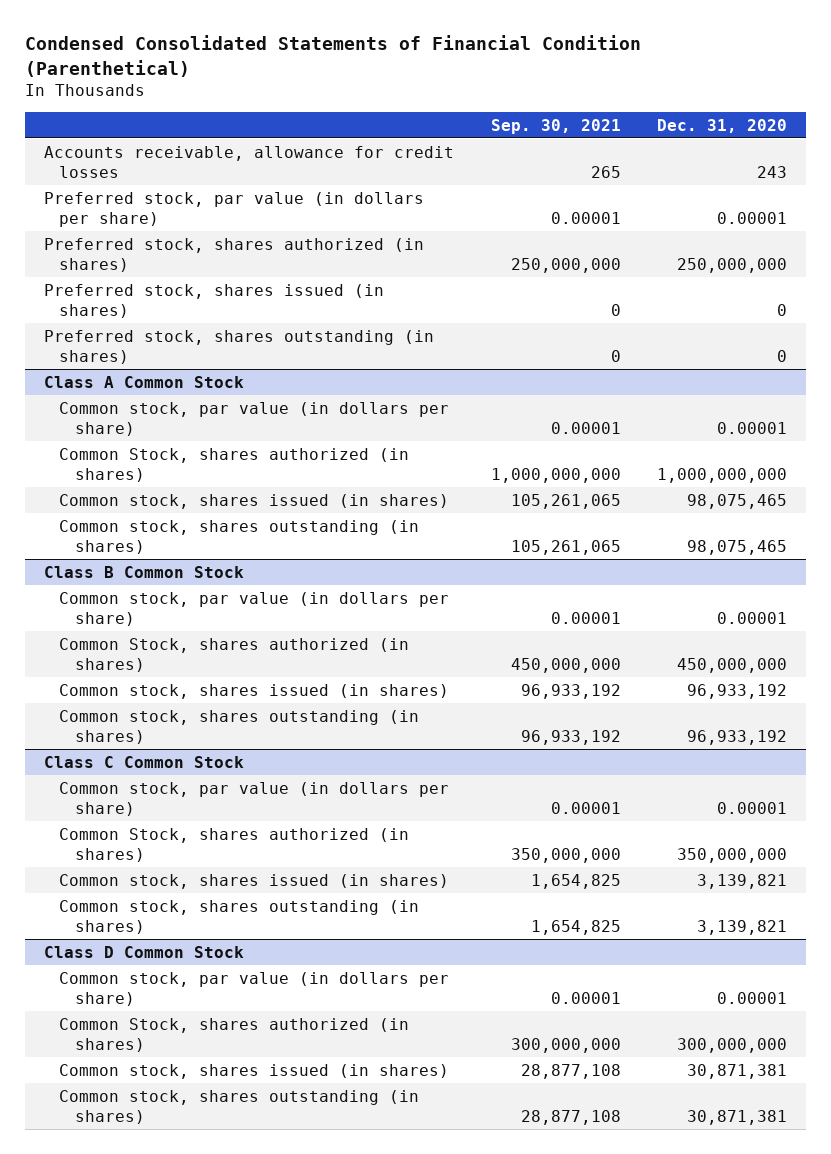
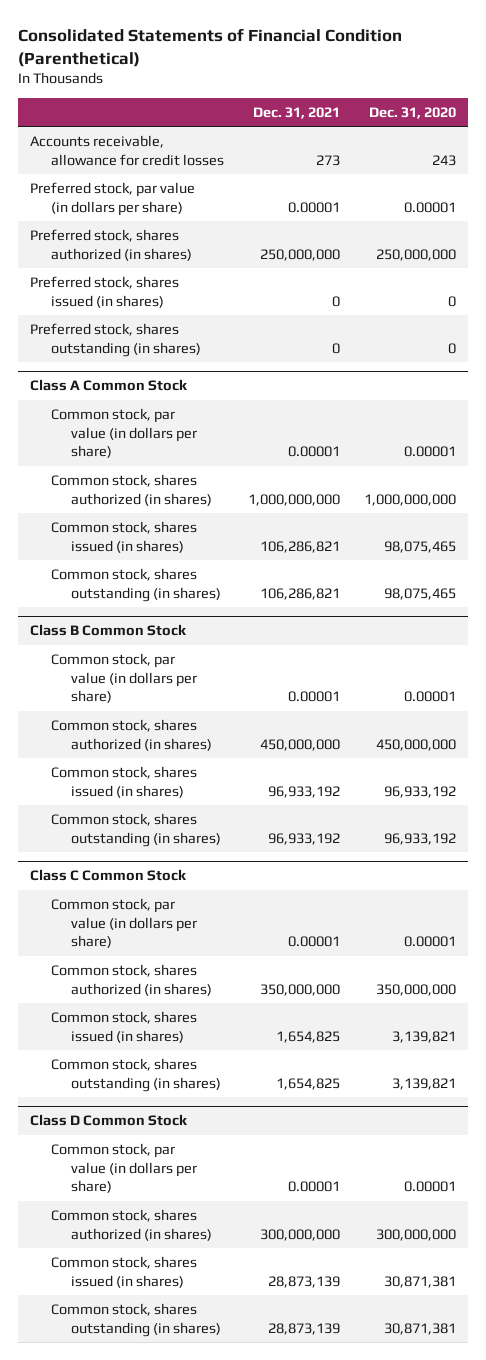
- Condensed Consolidated Statements of Financial Condition (Parenthetical)
+ Consolidated Statements of Financial Condition (Parenthetical)
- | Sep. 30, 2021 | Dec. 31, 2020
+ | Dec. 31, 2021 | Dec. 31, 2020
@ Class A Common Stock
- Common Stock, shares authorized (in shares) | 1,000,000,000 | 1,000,000,000
+ Common stock, shares authorized (in shares) | 1,000,000,000 | 1,000,000,000
@ Class B Common Stock
- Common Stock, shares authorized (in shares) | 450,000,000 | 450,000,000
+ Common stock, shares authorized (in shares) | 450,000,000 | 450,000,000
@ Class C Common Stock
- Common Stock, shares authorized (in shares) | 350,000,000 | 350,000,000
+ Common stock, shares authorized (in shares) | 350,000,000 | 350,000,000
@ Class D Common Stock
- Common Stock, shares authorized (in shares) | 300,000,000 | 300,000,000
+ Common stock, shares authorized (in shares) | 300,000,000 | 300,000,000

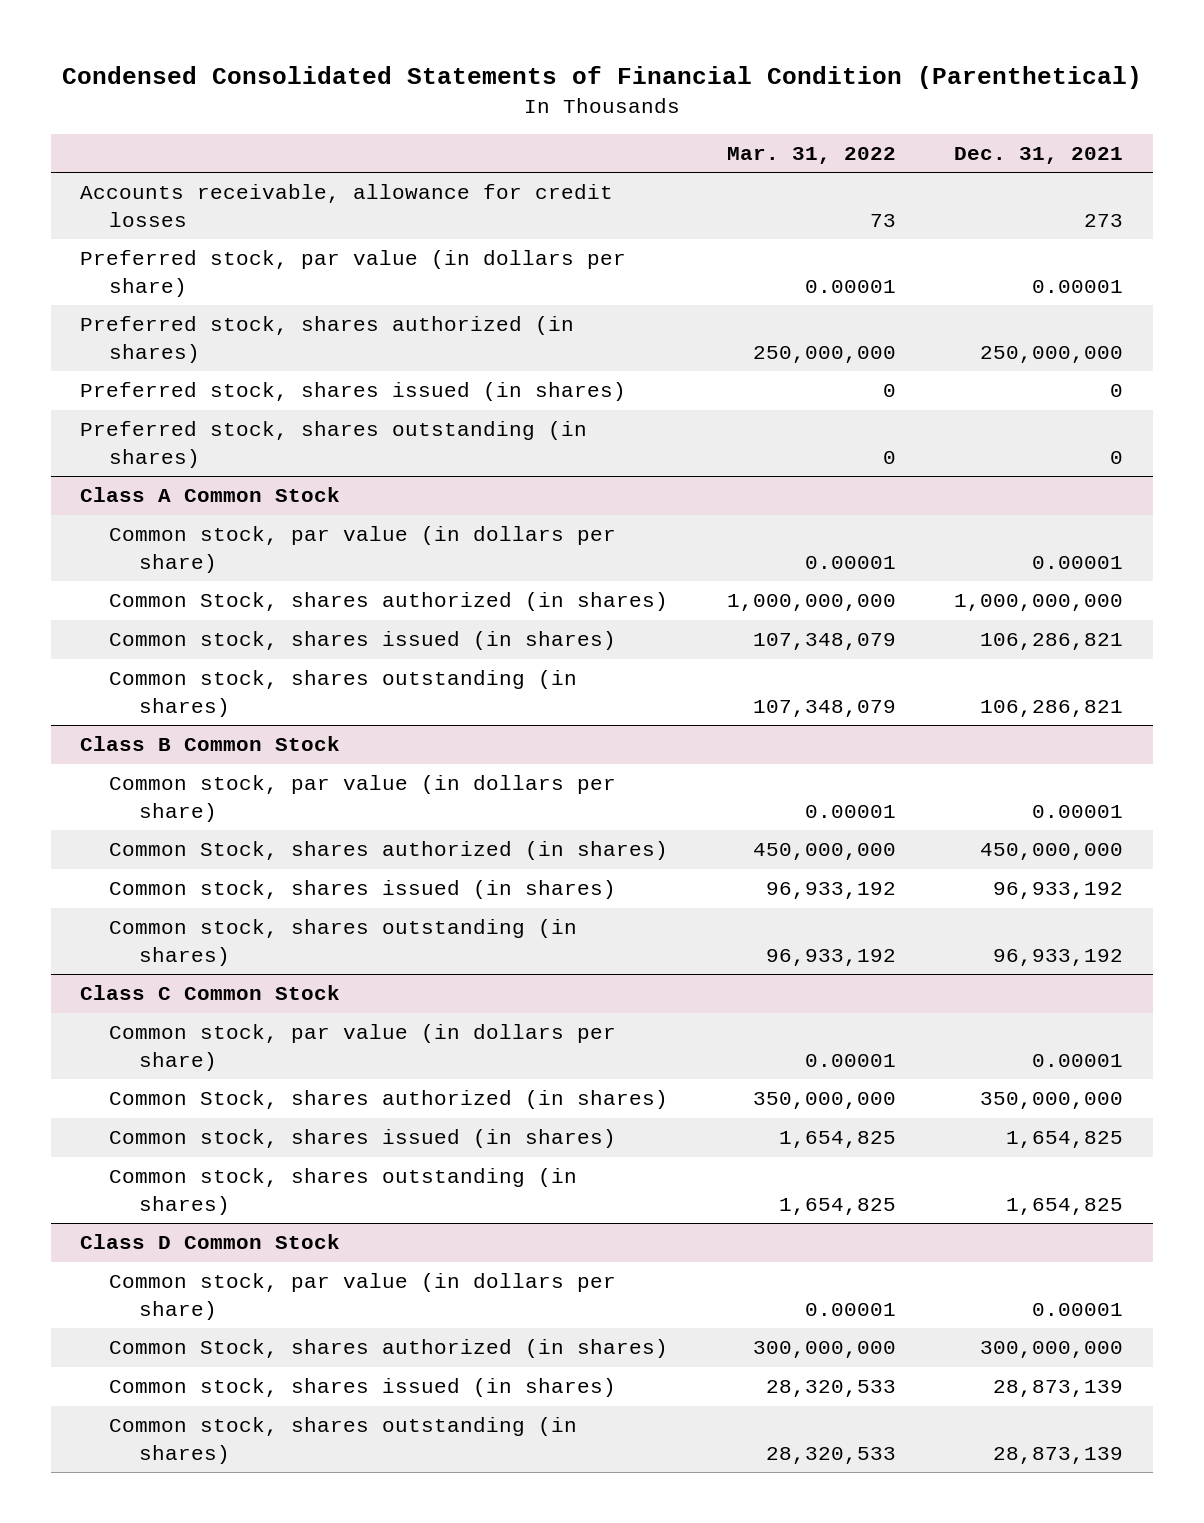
- Consolidated Statements of Financial Condition (Parenthetical)
+ Condensed Consolidated Statements of Financial Condition (Parenthetical)
- | Dec. 31, 2021 | Dec. 31, 2020
+ | Mar. 31, 2022 | Dec. 31, 2021
@ Class A Common Stock
- Common stock, shares authorized (in shares) | 1,000,000,000 | 1,000,000,000
+ Common Stock, shares authorized (in shares) | 1,000,000,000 | 1,000,000,000
@ Class B Common Stock
- Common stock, shares authorized (in shares) | 450,000,000 | 450,000,000
+ Common Stock, shares authorized (in shares) | 450,000,000 | 450,000,000
@ Class C Common Stock
- Common stock, shares authorized (in shares) | 350,000,000 | 350,000,000
+ Common Stock, shares authorized (in shares) | 350,000,000 | 350,000,000
@ Class D Common Stock
- Common stock, shares authorized (in shares) | 300,000,000 | 300,000,000
+ Common Stock, shares authorized (in shares) | 300,000,000 | 300,000,000

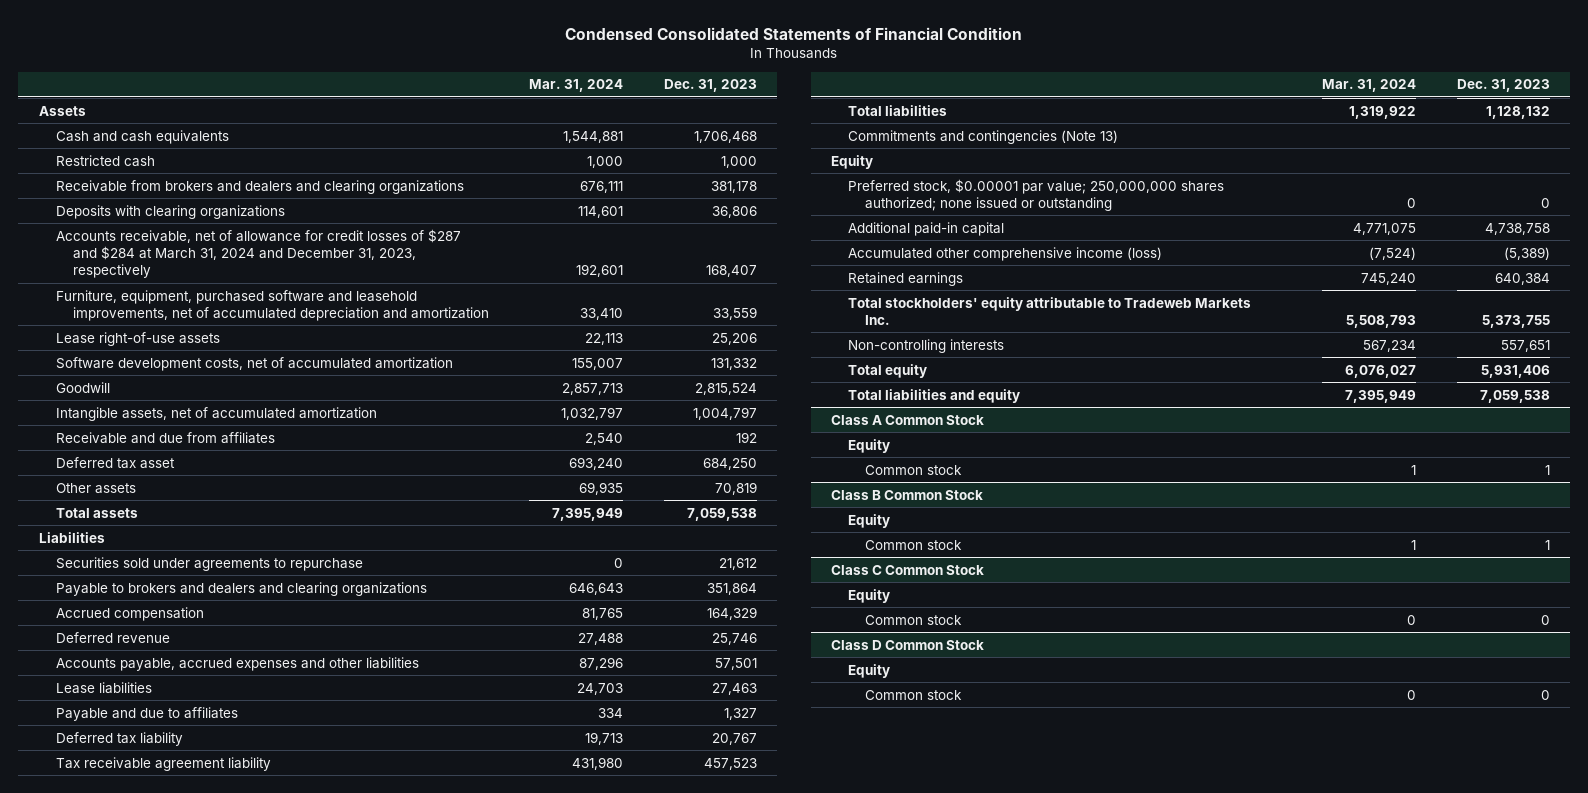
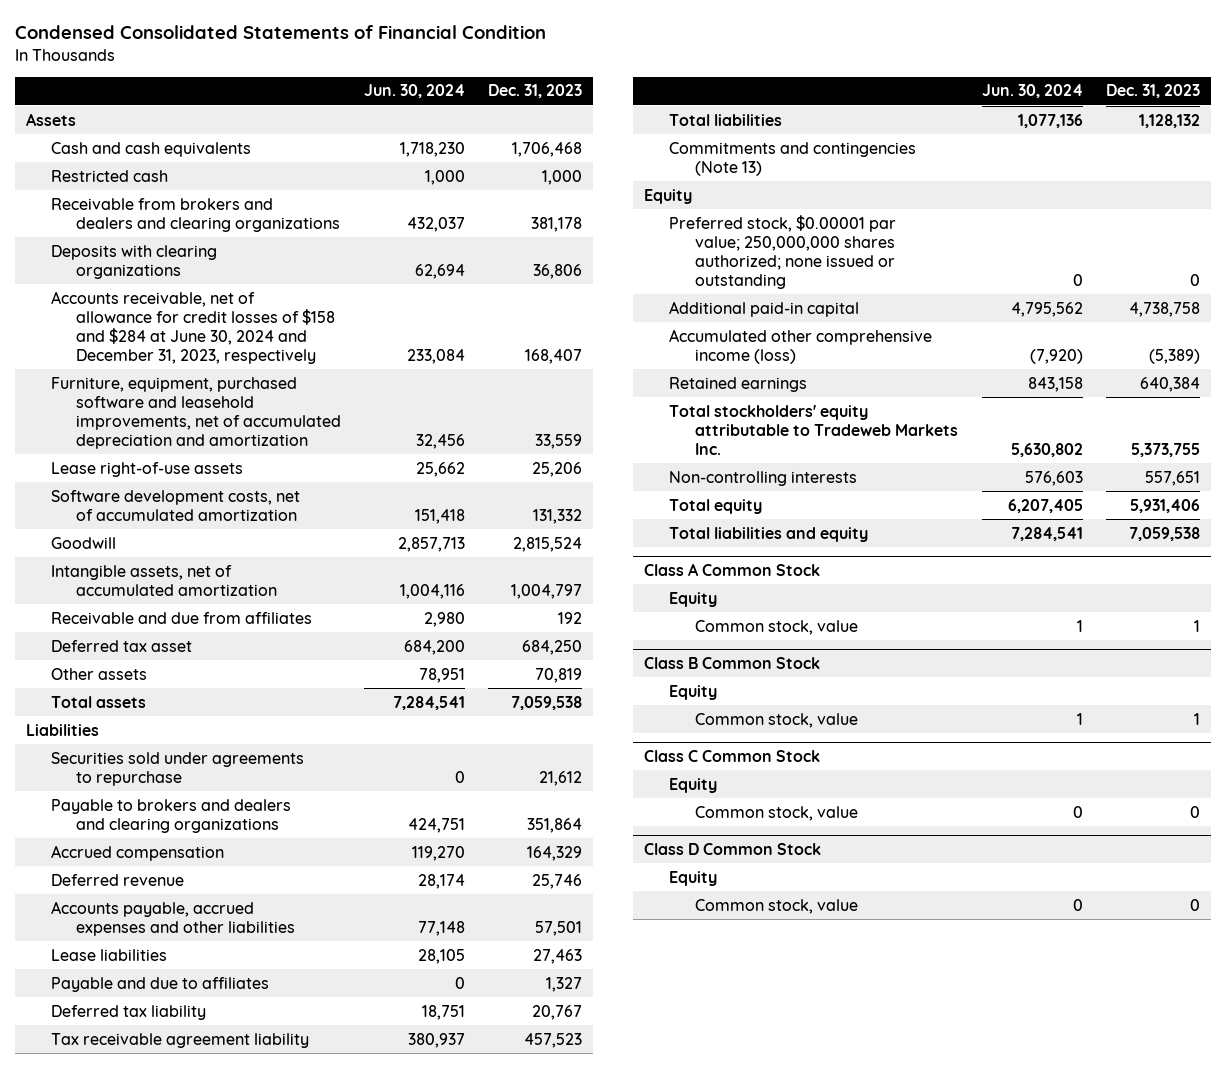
- | Mar. 31, 2024 | Dec. 31, 2023
+ | Jun. 30, 2024 | Dec. 31, 2023
- Accounts receivable, net of allowance for credit losses of $287 and $284 at March 31, 2024 and December 31, 2023, respectively | 192,601 | 168,407
+ Accounts receivable, net of allowance for credit losses of $158 and $284 at June 30, 2024 and December 31, 2023, respectively | 233,084 | 168,407
@ Class A Common Stock
- Common stock | 1 | 1
+ Common stock, value | 1 | 1
@ Class B Common Stock
- Common stock | 1 | 1
+ Common stock, value | 1 | 1
@ Class C Common Stock
- Common stock | 0 | 0
+ Common stock, value | 0 | 0
@ Class D Common Stock
- Common stock | 0 | 0
+ Common stock, value | 0 | 0

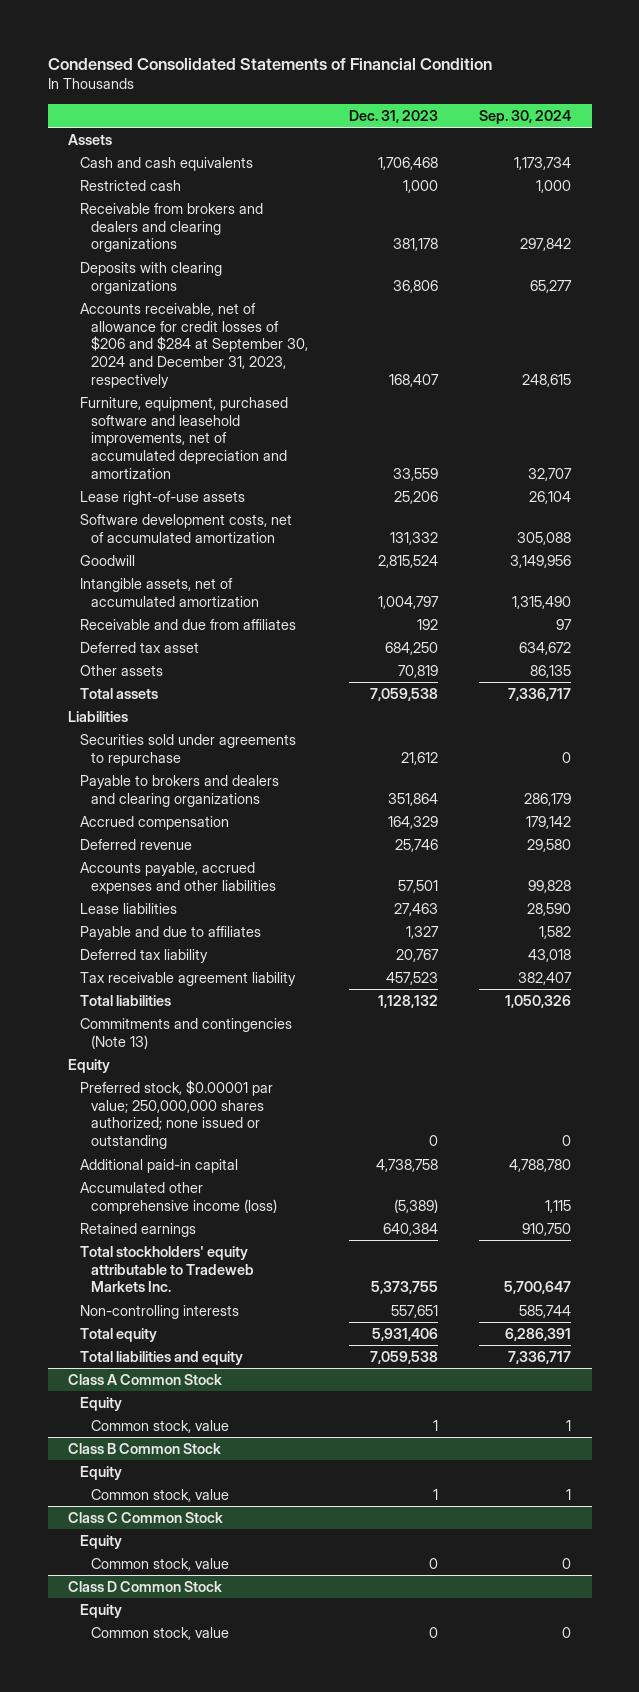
- | Jun. 30, 2024 | Dec. 31, 2023
+ | Dec. 31, 2023 | Sep. 30, 2024
- Accounts receivable, net of allowance for credit losses of $158 and $284 at June 30, 2024 and December 31, 2023, respectively | 233,084 | 168,407
+ Accounts receivable, net of allowance for credit losses of $206 and $284 at September 30, 2024 and December 31, 2023, respectively | 168,407 | 248,615

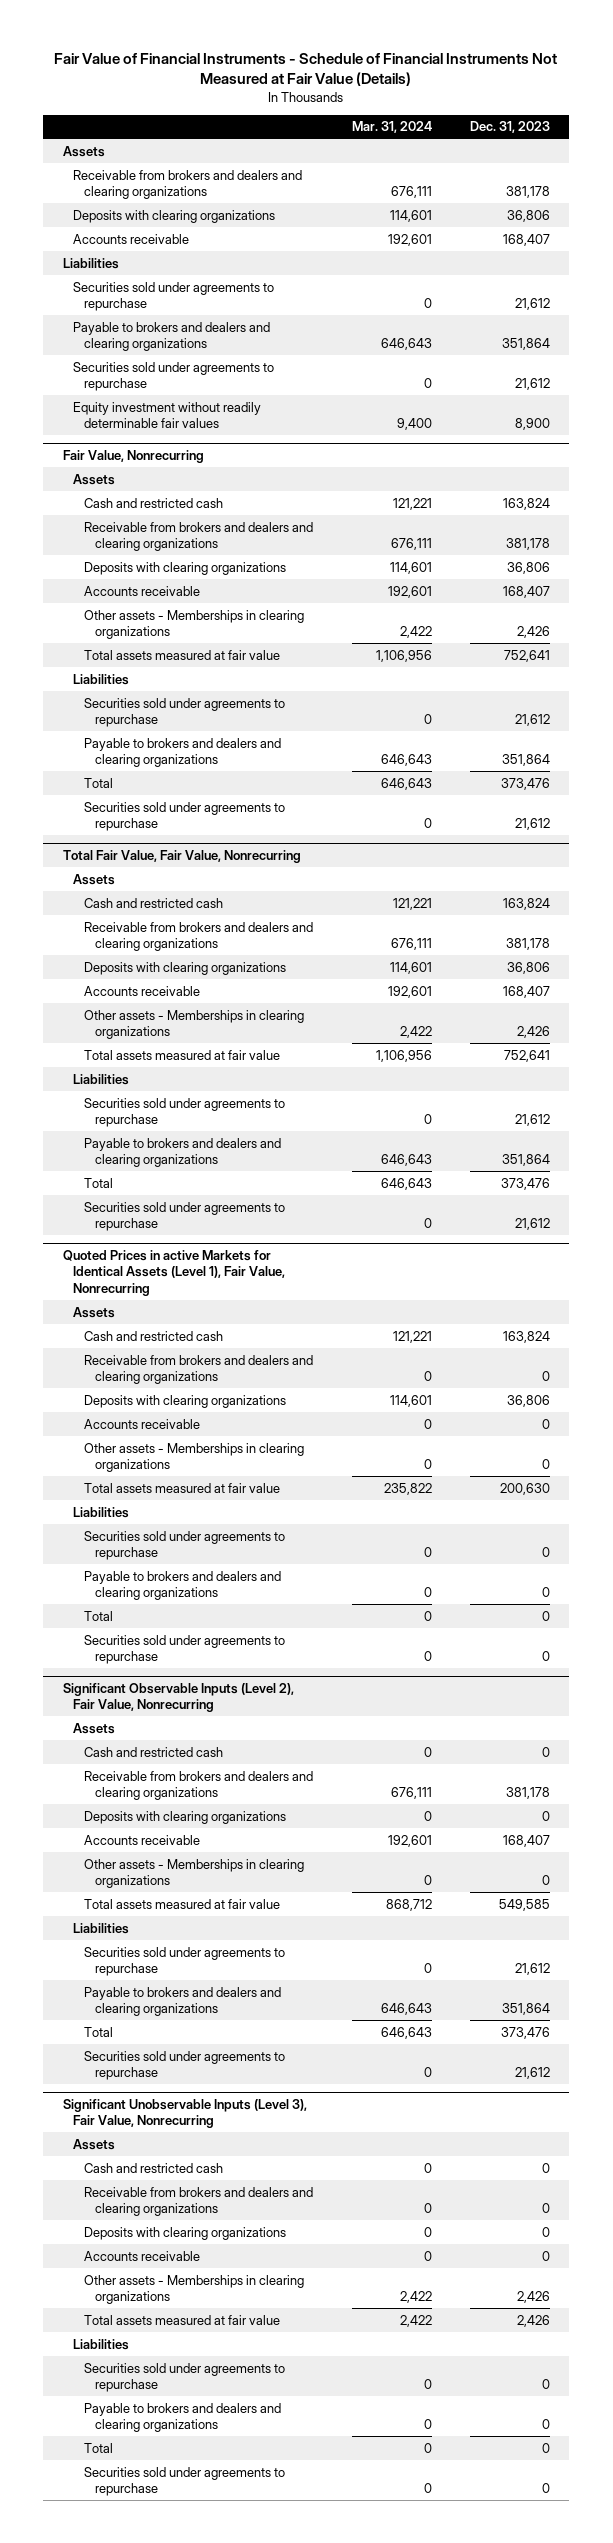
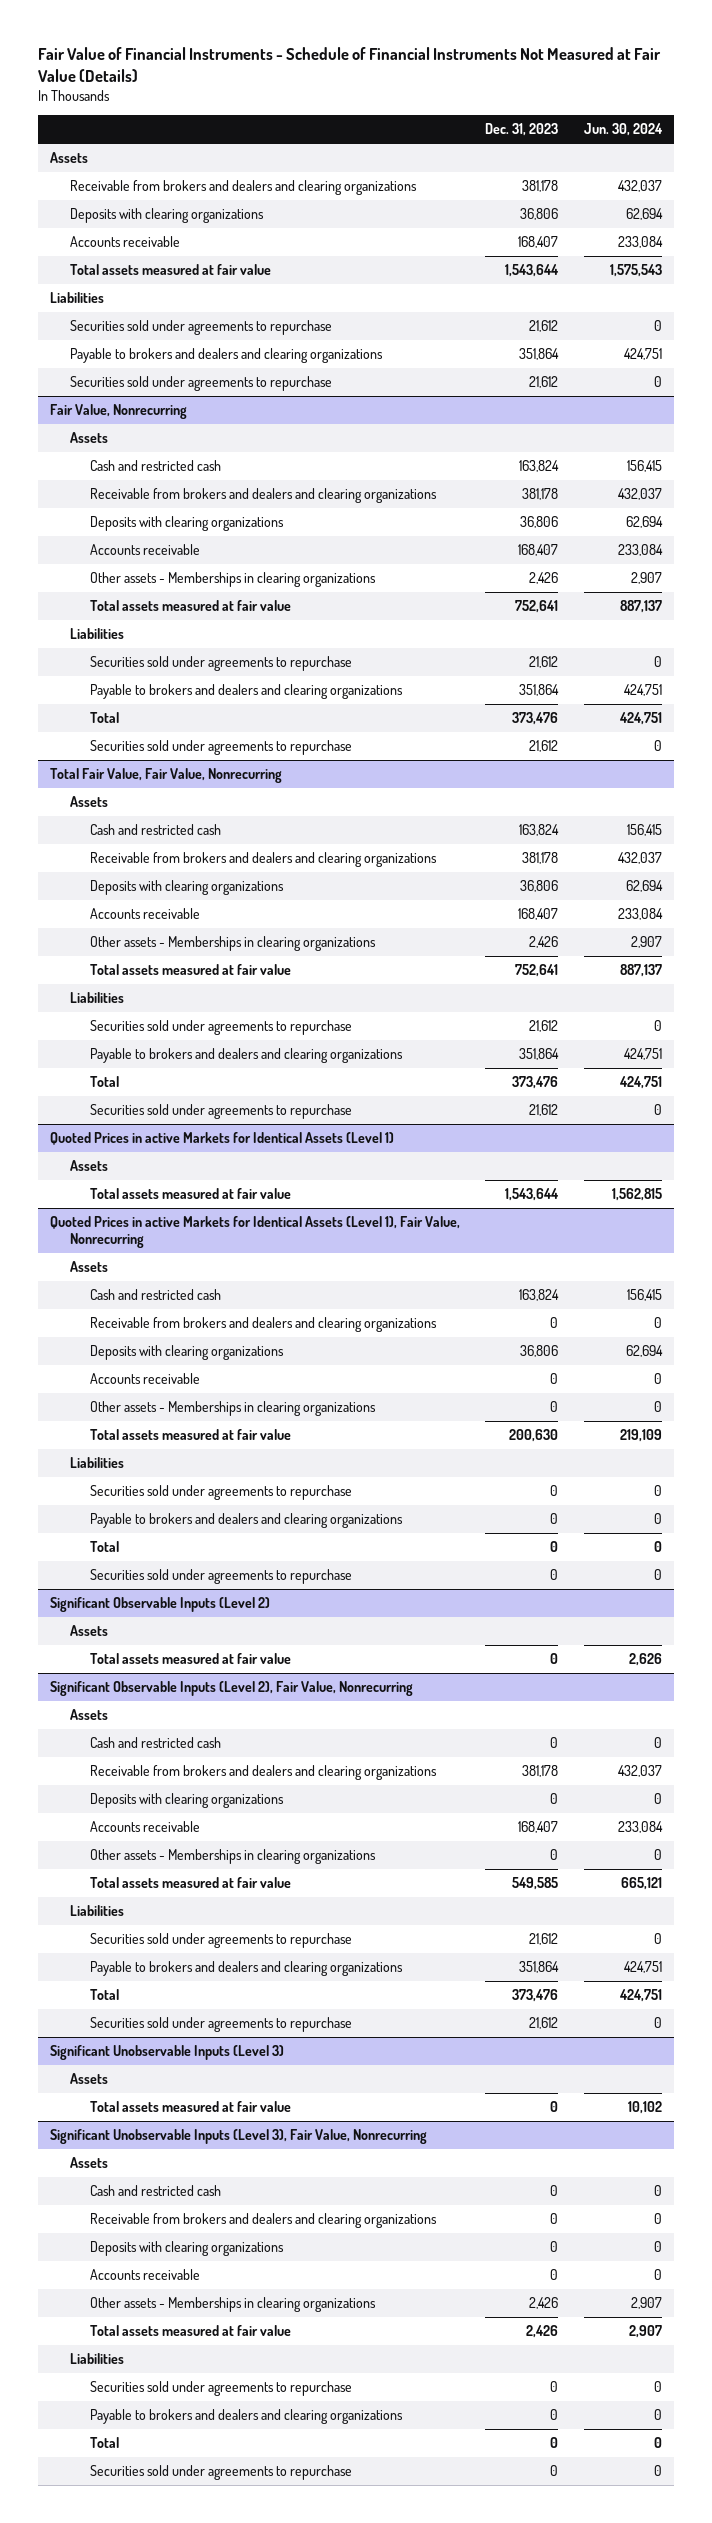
- | Mar. 31, 2024 | Dec. 31, 2023
+ | Dec. 31, 2023 | Jun. 30, 2024
+ Total assets measured at fair value | 1,543,644 | 1,575,543
- Equity investment without readily determinable fair values | 9,400 | 8,900
+ Quoted Prices in active Markets for Identical Assets (Level 1)
+ Assets
+ Total assets measured at fair value | 1,543,644 | 1,562,815
+ Significant Observable Inputs (Level 2)
+ Assets
+ Total assets measured at fair value | 0 | 2,626
+ Significant Unobservable Inputs (Level 3)
+ Assets
+ Total assets measured at fair value | 0 | 10,102

